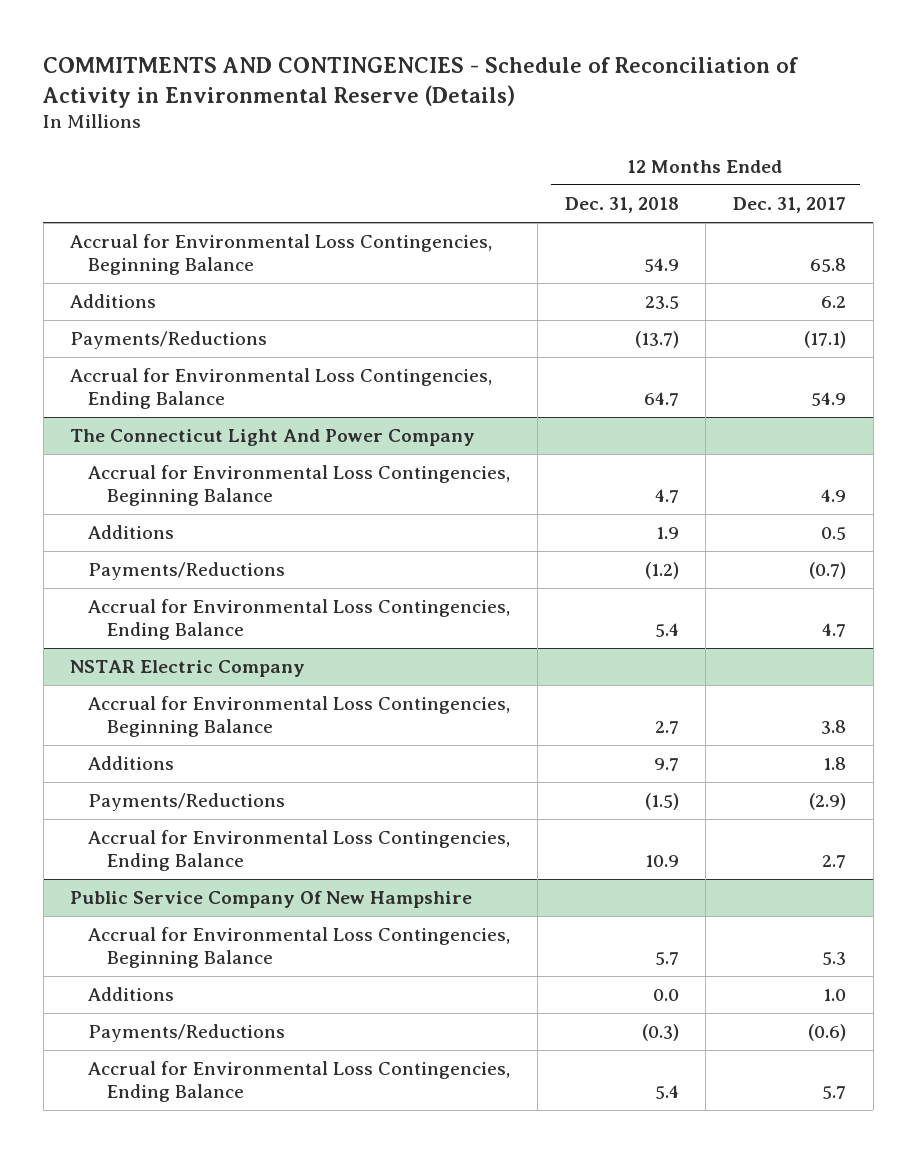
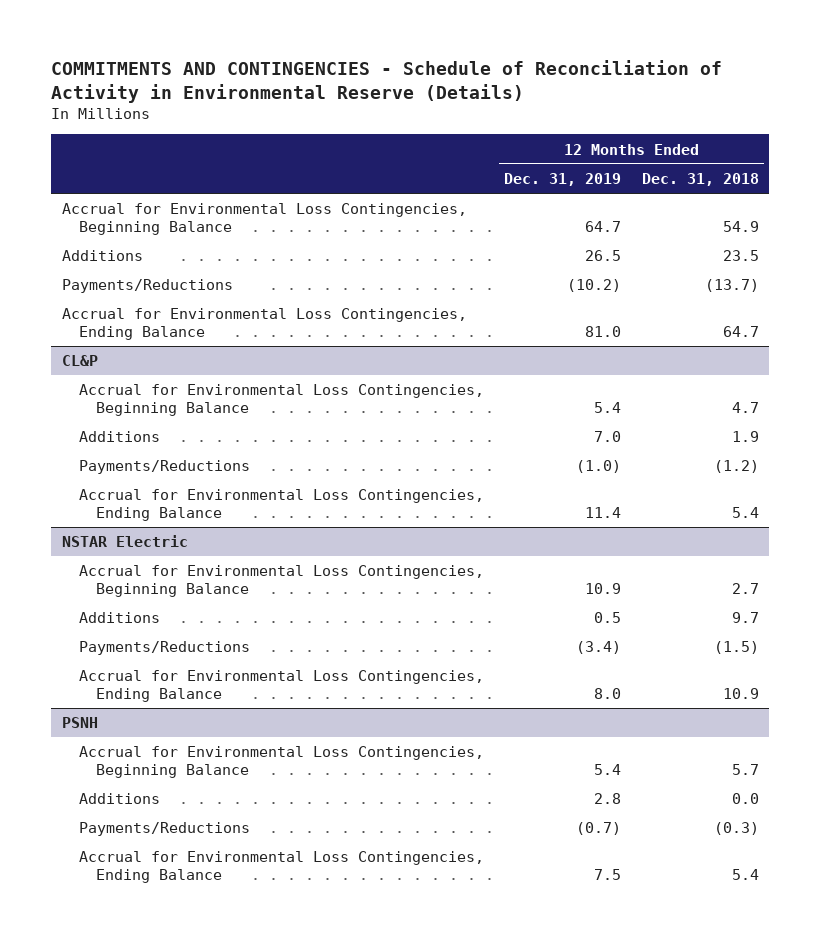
- | 12 Months Ended Dec. 31, 2018 | 12 Months Ended Dec. 31, 2017
+ | 12 Months Ended Dec. 31, 2019 | 12 Months Ended Dec. 31, 2018
- The Connecticut Light And Power Company
+ CL&P
- NSTAR Electric Company
+ NSTAR Electric
- Public Service Company Of New Hampshire
+ PSNH

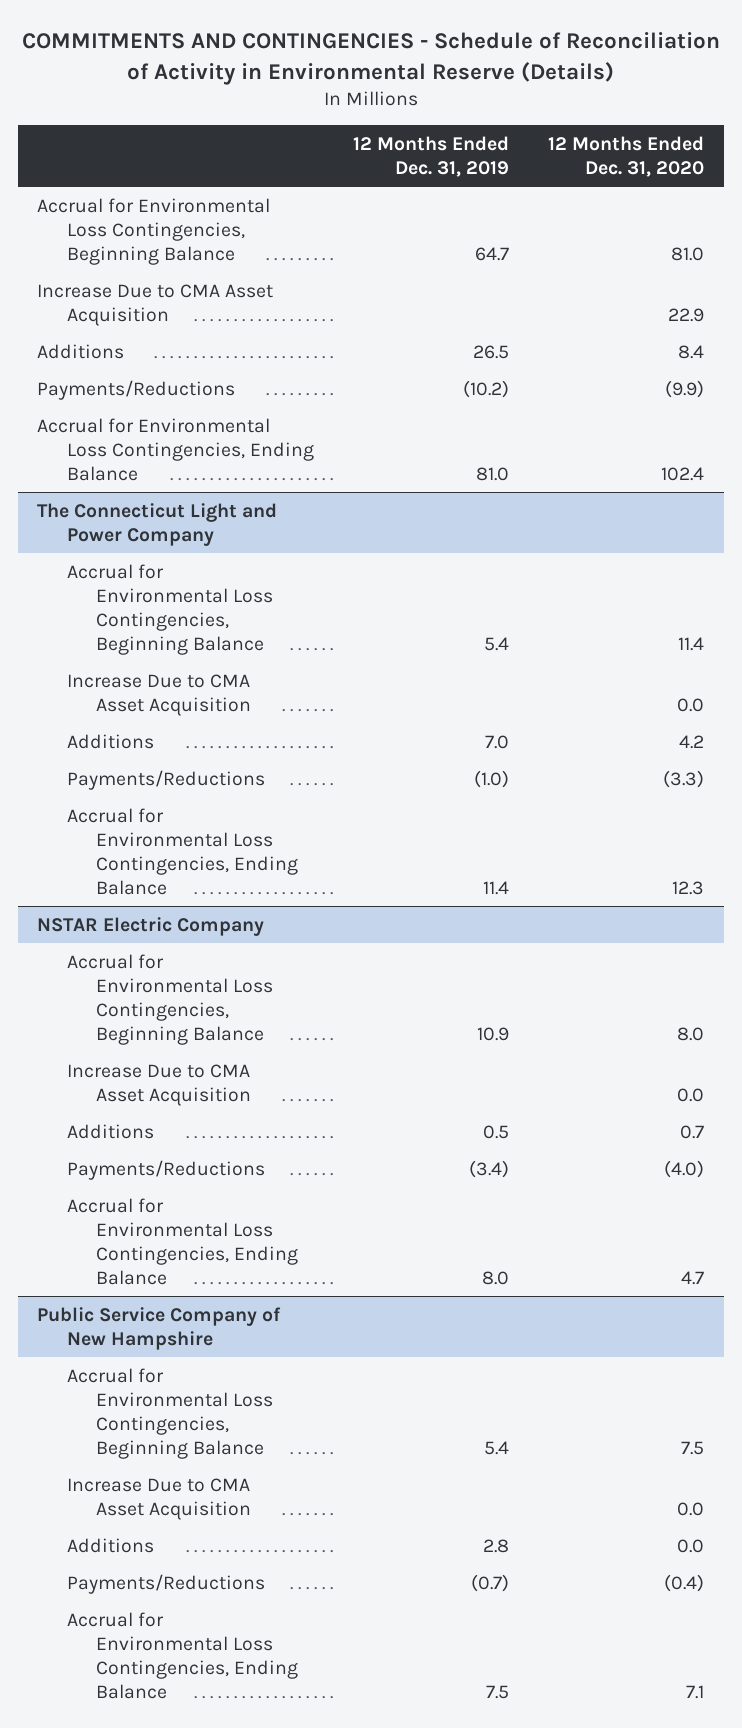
- | 12 Months Ended Dec. 31, 2019 | 12 Months Ended Dec. 31, 2018
+ | 12 Months Ended Dec. 31, 2019 | 12 Months Ended Dec. 31, 2020
+ Increase Due to CMA Asset Acquisition | | 22.9
- CL&P
+ The Connecticut Light and Power Company
+ Increase Due to CMA Asset Acquisition | | 0.0
- NSTAR Electric
+ NSTAR Electric Company
+ Increase Due to CMA Asset Acquisition | | 0.0
- PSNH
+ Public Service Company of New Hampshire
+ Increase Due to CMA Asset Acquisition | | 0.0

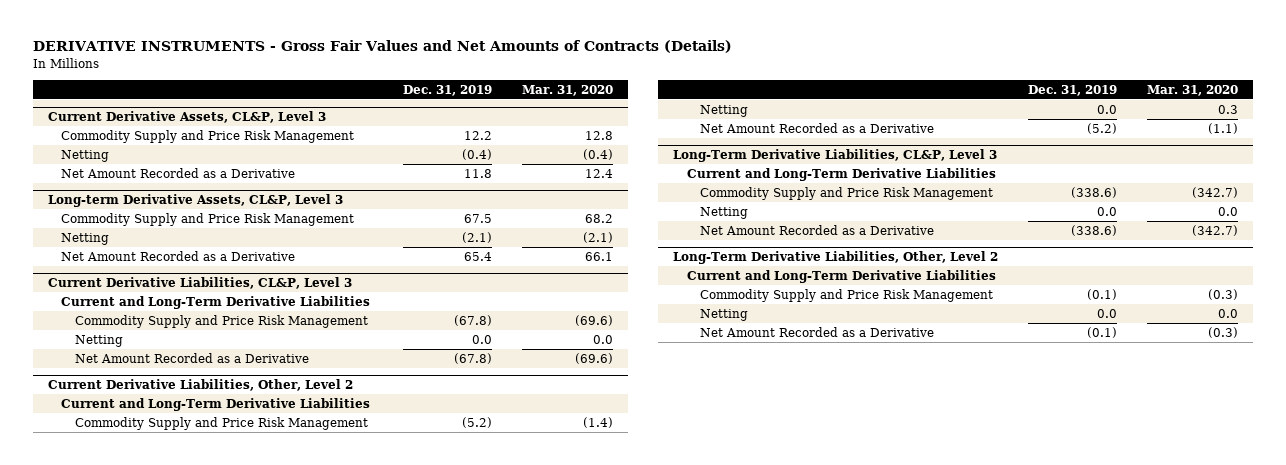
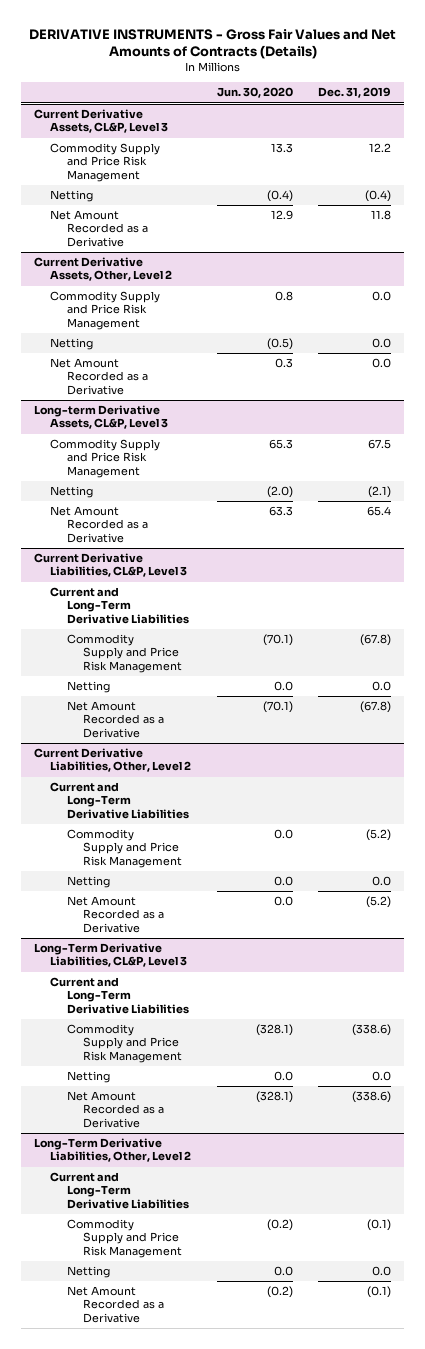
- | Dec. 31, 2019 | Mar. 31, 2020
+ | Jun. 30, 2020 | Dec. 31, 2019
+ Current Derivative Assets, Other, Level 2
+ Commodity Supply and Price Risk Management | 0.8 | 0.0
+ Netting | (0.5) | 0.0
+ Net Amount Recorded as a Derivative | 0.3 | 0.0

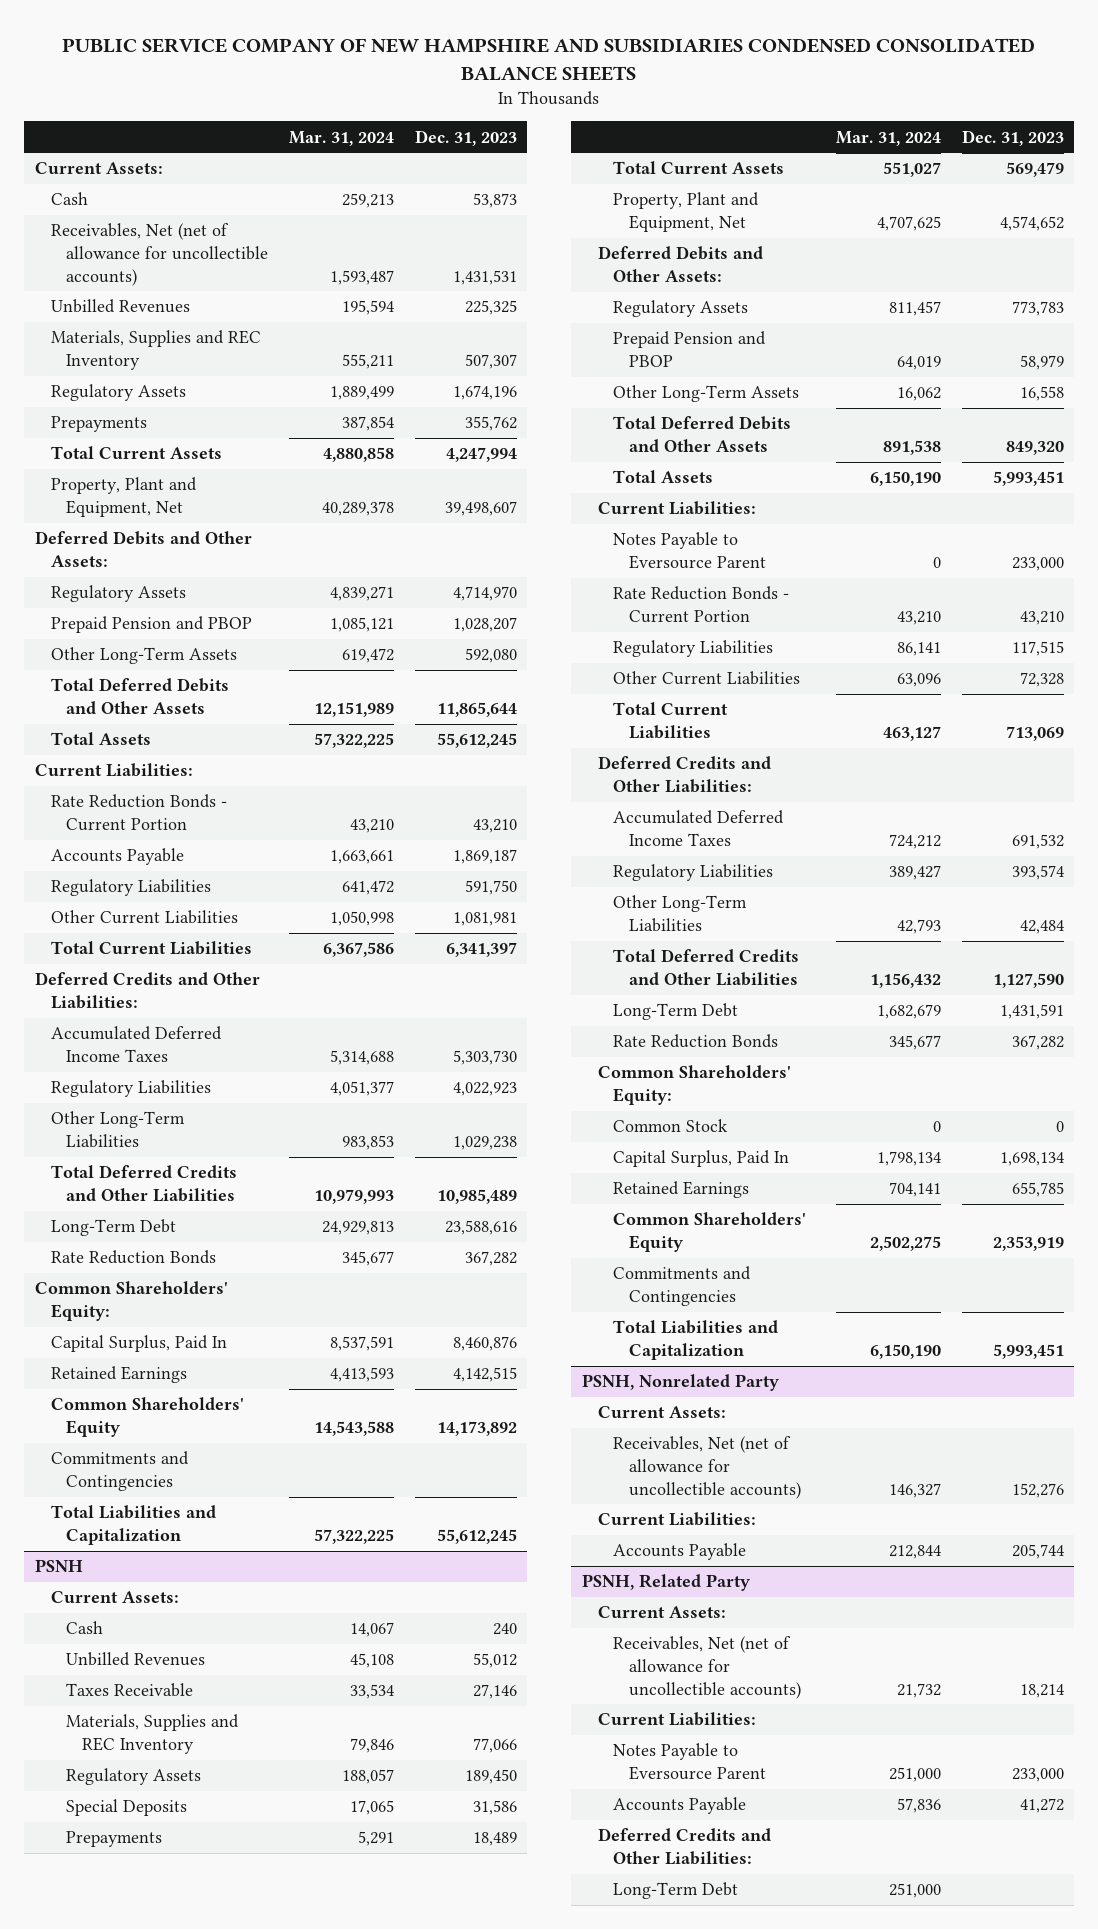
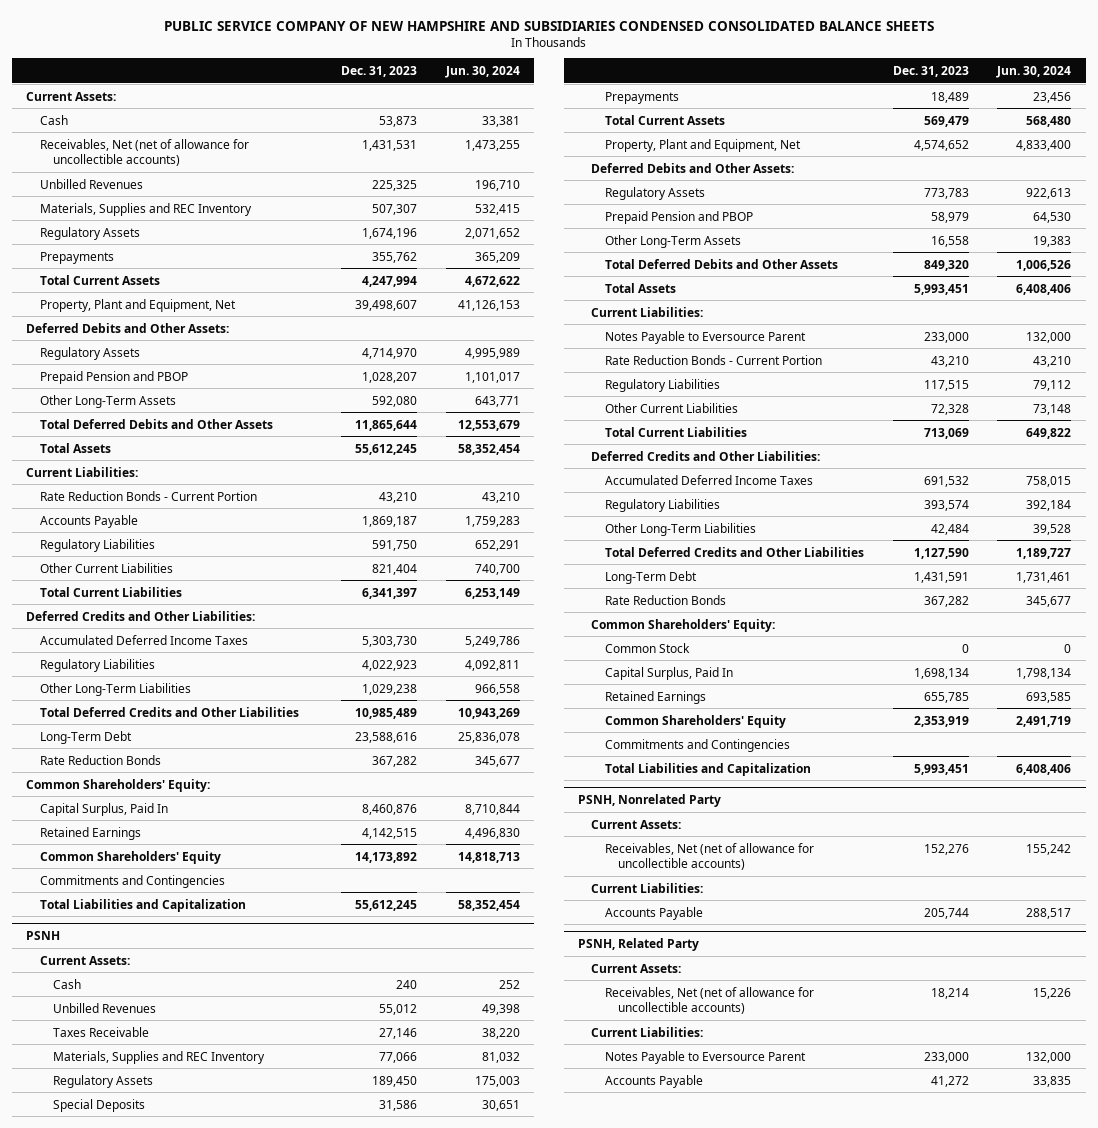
- | Mar. 31, 2024 | Dec. 31, 2023
+ | Dec. 31, 2023 | Jun. 30, 2024
- Other Current Liabilities | 1,050,998 | 1,081,981
+ Other Current Liabilities | 821,404 | 740,700
@ PSNH, Related Party
- Deferred Credits and Other Liabilities:
- Long-Term Debt | 251,000 |

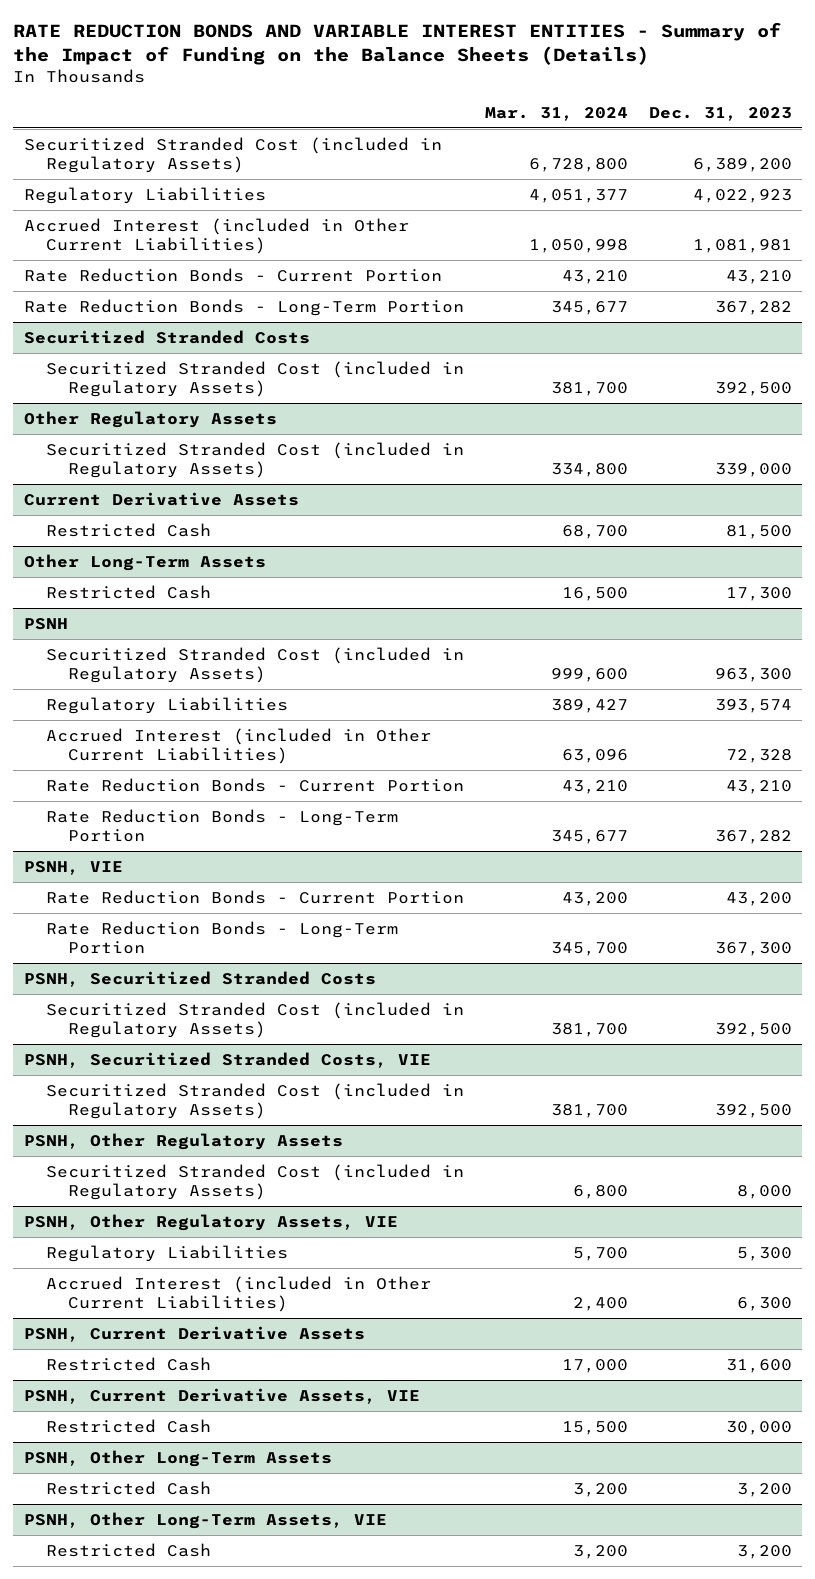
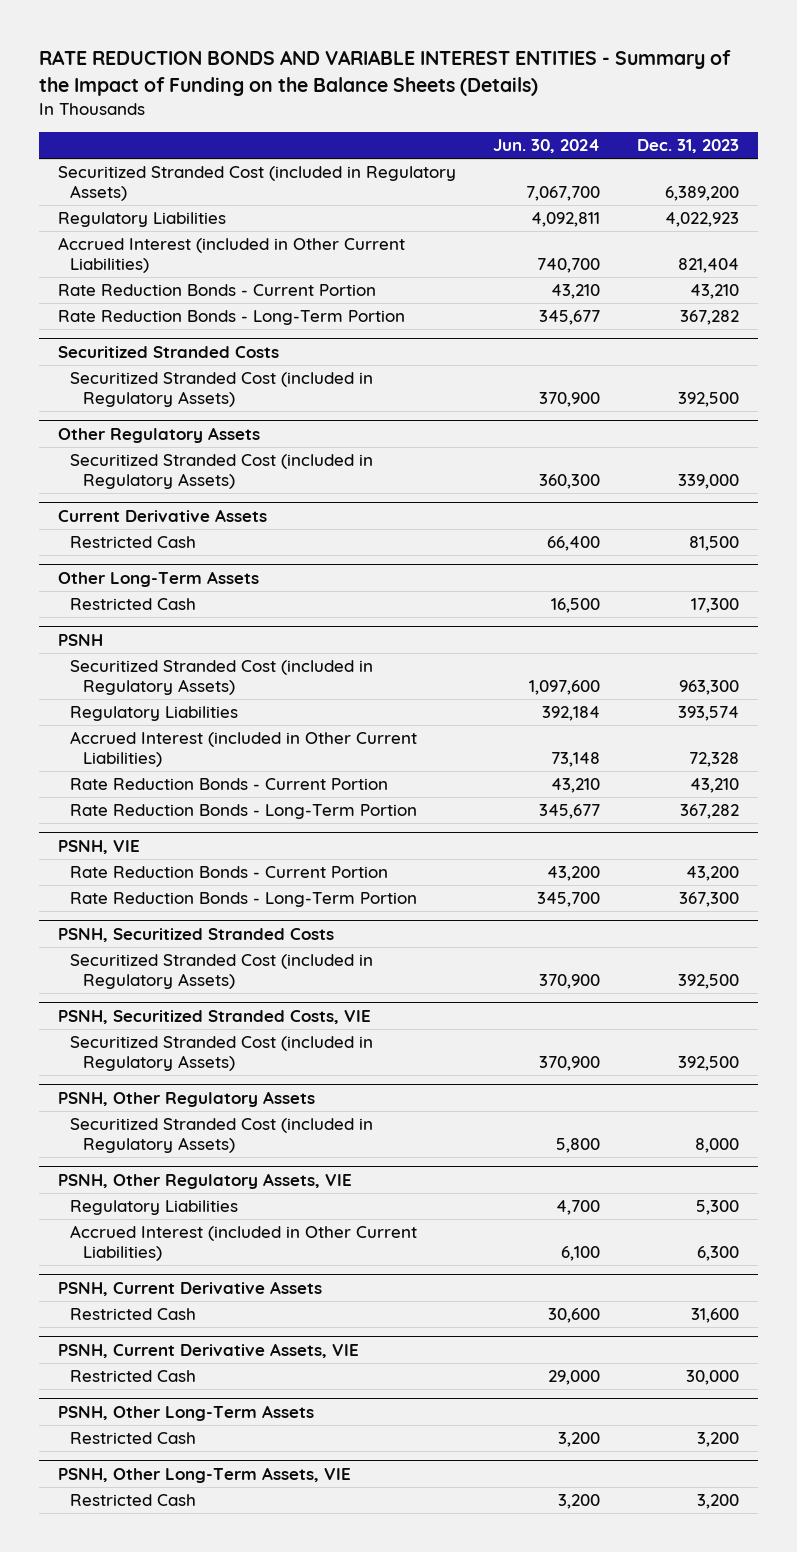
- | Mar. 31, 2024 | Dec. 31, 2023
+ | Jun. 30, 2024 | Dec. 31, 2023
- Accrued Interest (included in Other Current Liabilities) | 1,050,998 | 1,081,981
+ Accrued Interest (included in Other Current Liabilities) | 740,700 | 821,404

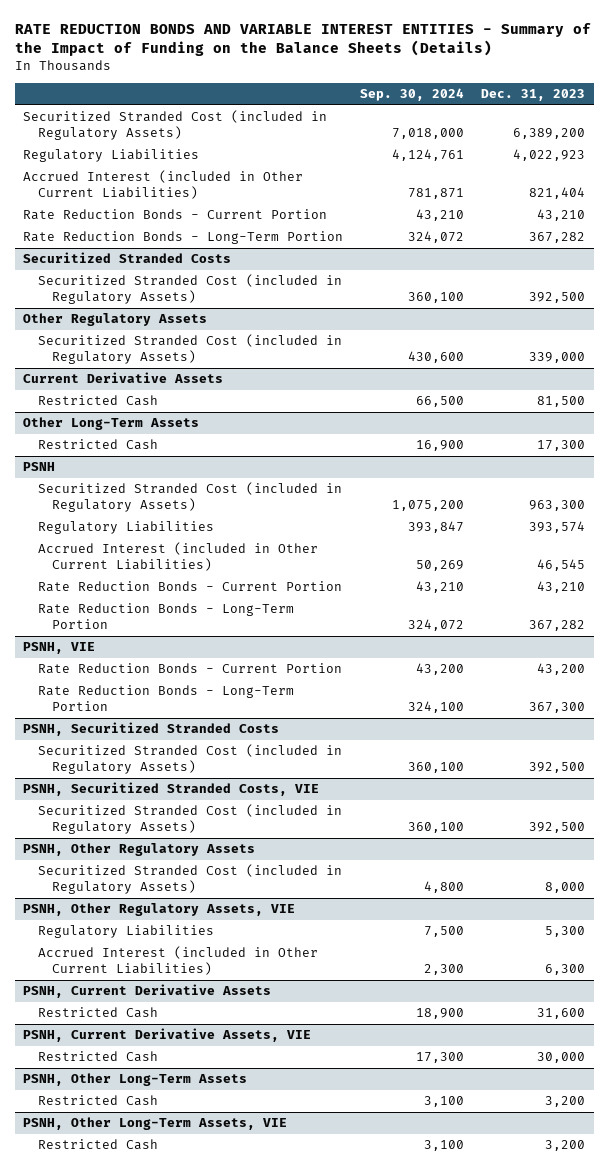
- | Jun. 30, 2024 | Dec. 31, 2023
+ | Sep. 30, 2024 | Dec. 31, 2023
@ PSNH
- Accrued Interest (included in Other Current Liabilities) | 73,148 | 72,328
+ Accrued Interest (included in Other Current Liabilities) | 50,269 | 46,545

